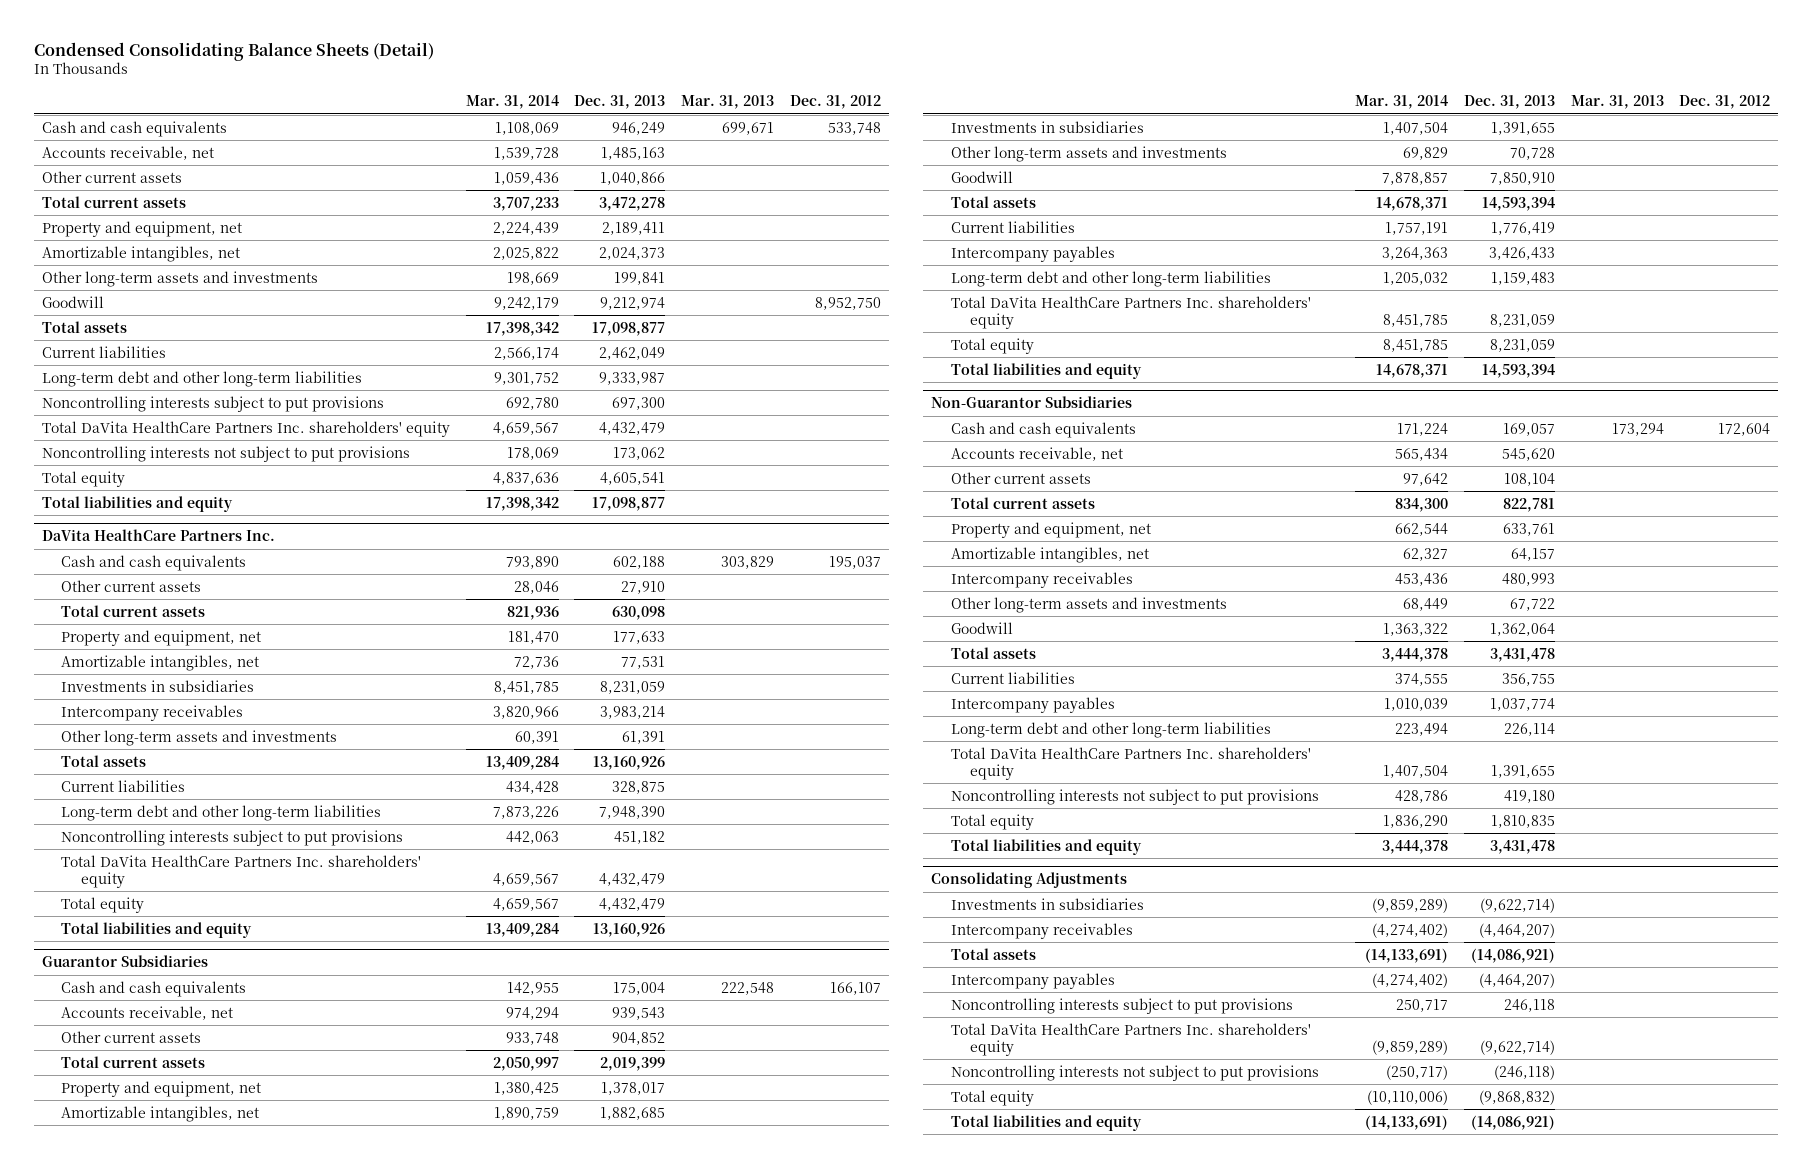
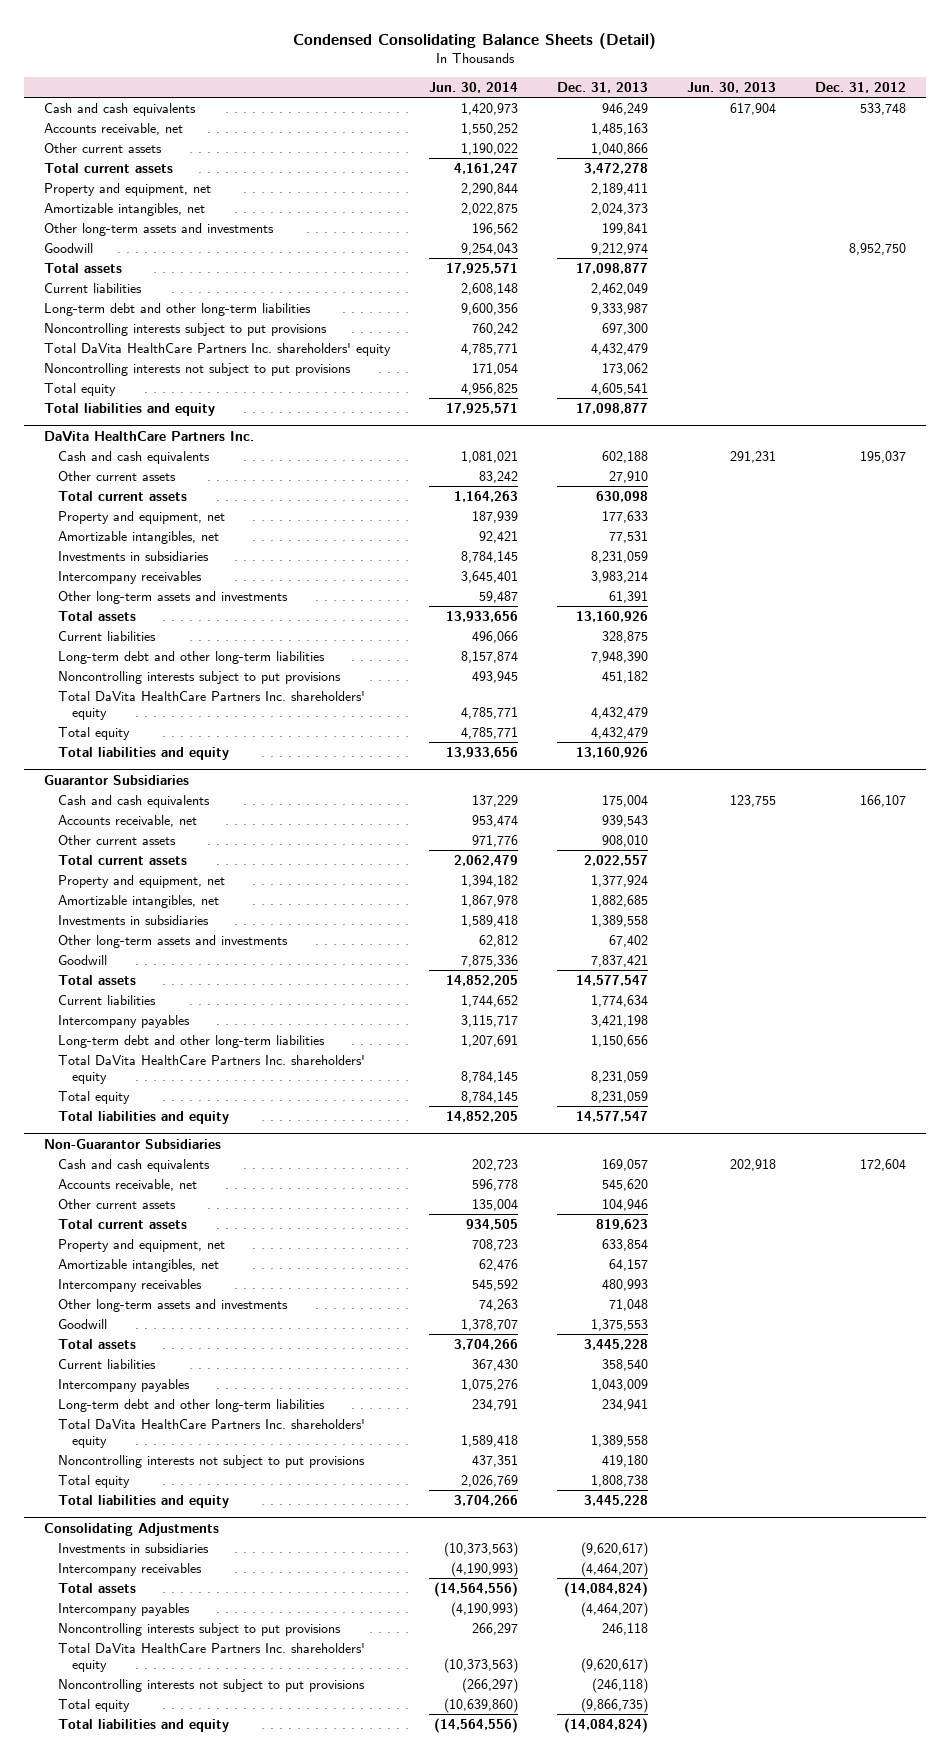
- | Mar. 31, 2014 | Dec. 31, 2013 | Mar. 31, 2013 | Dec. 31, 2012
+ | Jun. 30, 2014 | Dec. 31, 2013 | Jun. 30, 2013 | Dec. 31, 2012
@ Guarantor Subsidiaries
- Other current assets | 933,748 | 904,852 | |
- Total current assets | 2,050,997 | 2,019,399 | |
- Property and equipment, net | 1,380,425 | 1,378,017 | |
+ Other current assets | 971,776 | 908,010 | |
+ Total current assets | 2,062,479 | 2,022,557 | |
+ Property and equipment, net | 1,394,182 | 1,377,924 | |
- Investments in subsidiaries | 1,407,504 | 1,391,655 | |
- Other long-term assets and investments | 69,829 | 70,728 | |
- Goodwill | 7,878,857 | 7,850,910 | |
- Total assets | 14,678,371 | 14,593,394 | |
- Current liabilities | 1,757,191 | 1,776,419 | |
- Intercompany payables | 3,264,363 | 3,426,433 | |
- Long-term debt and other long-term liabilities | 1,205,032 | 1,159,483 | |
+ Investments in subsidiaries | 1,589,418 | 1,389,558 | |
+ Other long-term assets and investments | 62,812 | 67,402 | |
+ Goodwill | 7,875,336 | 7,837,421 | |
+ Total assets | 14,852,205 | 14,577,547 | |
+ Current liabilities | 1,744,652 | 1,774,634 | |
+ Intercompany payables | 3,115,717 | 3,421,198 | |
+ Long-term debt and other long-term liabilities | 1,207,691 | 1,150,656 | |
- Total liabilities and equity | 14,678,371 | 14,593,394 | |
+ Total liabilities and equity | 14,852,205 | 14,577,547 | |
@ Non-Guarantor Subsidiaries
- Other current assets | 97,642 | 108,104 | |
- Total current assets | 834,300 | 822,781 | |
- Property and equipment, net | 662,544 | 633,761 | |
+ Other current assets | 135,004 | 104,946 | |
+ Total current assets | 934,505 | 819,623 | |
+ Property and equipment, net | 708,723 | 633,854 | |
- Other long-term assets and investments | 68,449 | 67,722 | |
- Goodwill | 1,363,322 | 1,362,064 | |
- Total assets | 3,444,378 | 3,431,478 | |
- Current liabilities | 374,555 | 356,755 | |
- Intercompany payables | 1,010,039 | 1,037,774 | |
- Long-term debt and other long-term liabilities | 223,494 | 226,114 | |
- Total DaVita HealthCare Partners Inc. shareholders' equity | 1,407,504 | 1,391,655 | |
+ Other long-term assets and investments | 74,263 | 71,048 | |
+ Goodwill | 1,378,707 | 1,375,553 | |
+ Total assets | 3,704,266 | 3,445,228 | |
+ Current liabilities | 367,430 | 358,540 | |
+ Intercompany payables | 1,075,276 | 1,043,009 | |
+ Long-term debt and other long-term liabilities | 234,791 | 234,941 | |
+ Total DaVita HealthCare Partners Inc. shareholders' equity | 1,589,418 | 1,389,558 | |
- Total equity | 1,836,290 | 1,810,835 | |
- Total liabilities and equity | 3,444,378 | 3,431,478 | |
+ Total equity | 2,026,769 | 1,808,738 | |
+ Total liabilities and equity | 3,704,266 | 3,445,228 | |
@ Consolidating Adjustments
- Investments in subsidiaries | (9,859,289) | (9,622,714) | |
+ Investments in subsidiaries | (10,373,563) | (9,620,617) | |
- Total assets | (14,133,691) | (14,086,921) | |
+ Total assets | (14,564,556) | (14,084,824) | |
- Total DaVita HealthCare Partners Inc. shareholders' equity | (9,859,289) | (9,622,714) | |
+ Total DaVita HealthCare Partners Inc. shareholders' equity | (10,373,563) | (9,620,617) | |
- Total equity | (10,110,006) | (9,868,832) | |
- Total liabilities and equity | (14,133,691) | (14,086,921) | |
+ Total equity | (10,639,860) | (9,866,735) | |
+ Total liabilities and equity | (14,564,556) | (14,084,824) | |

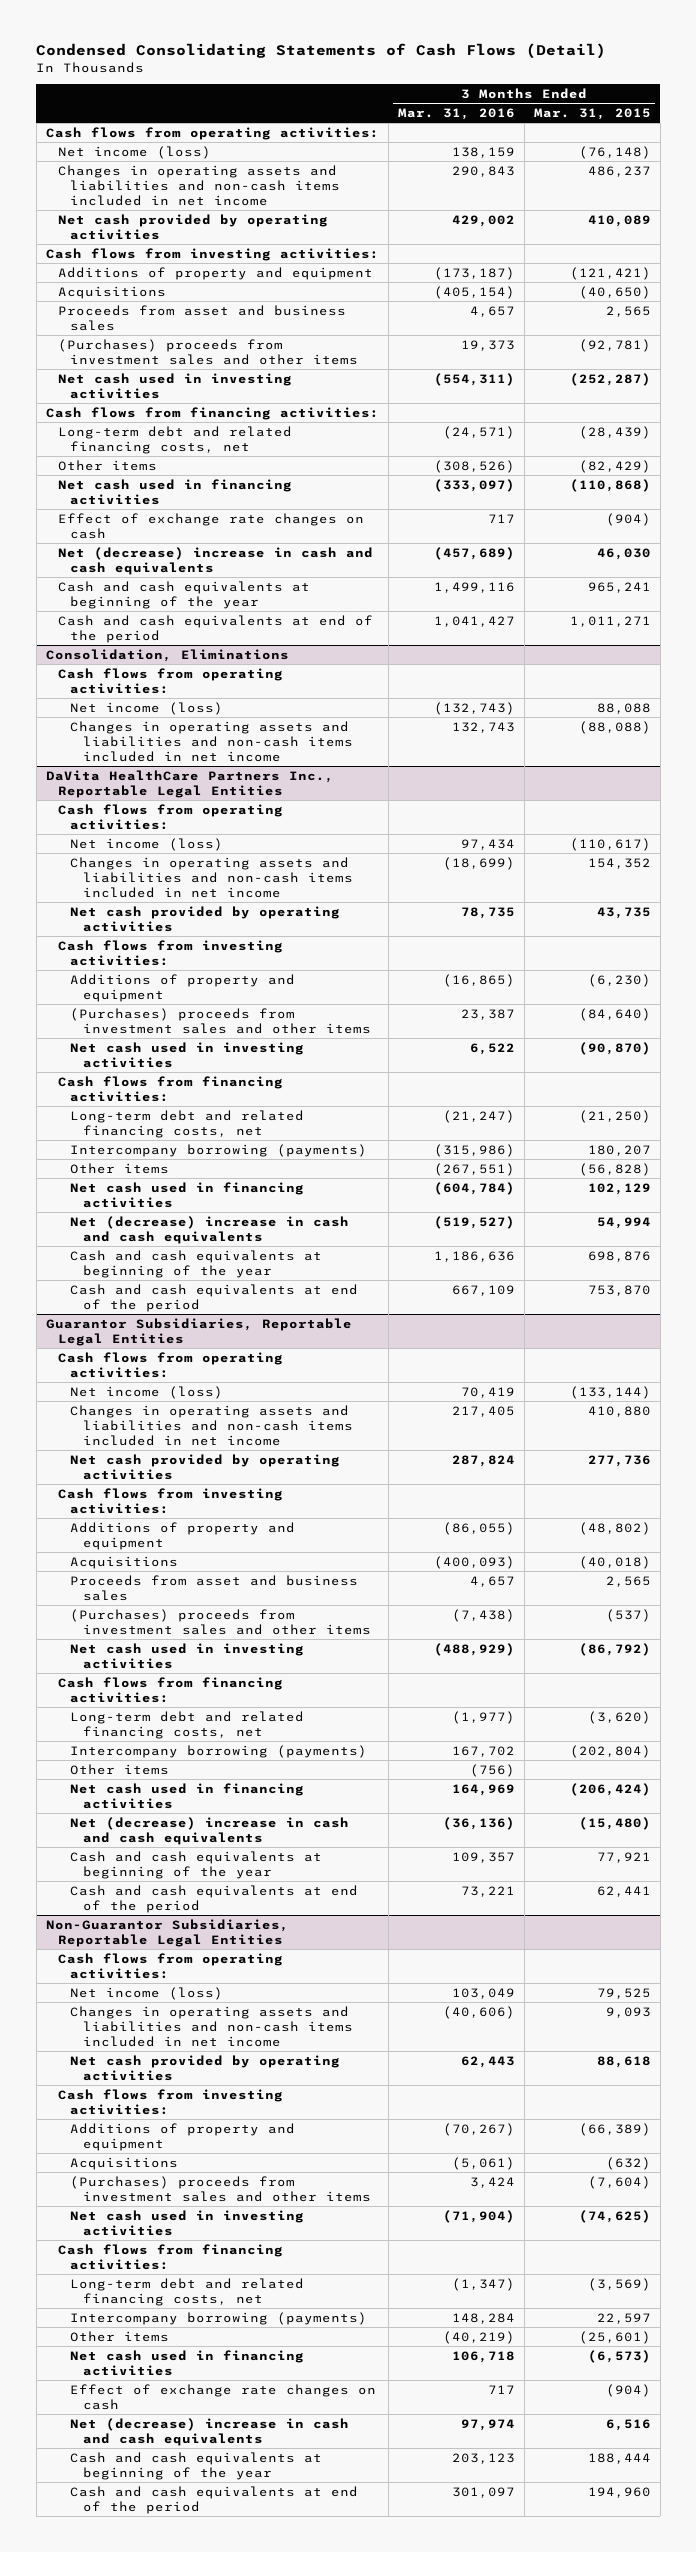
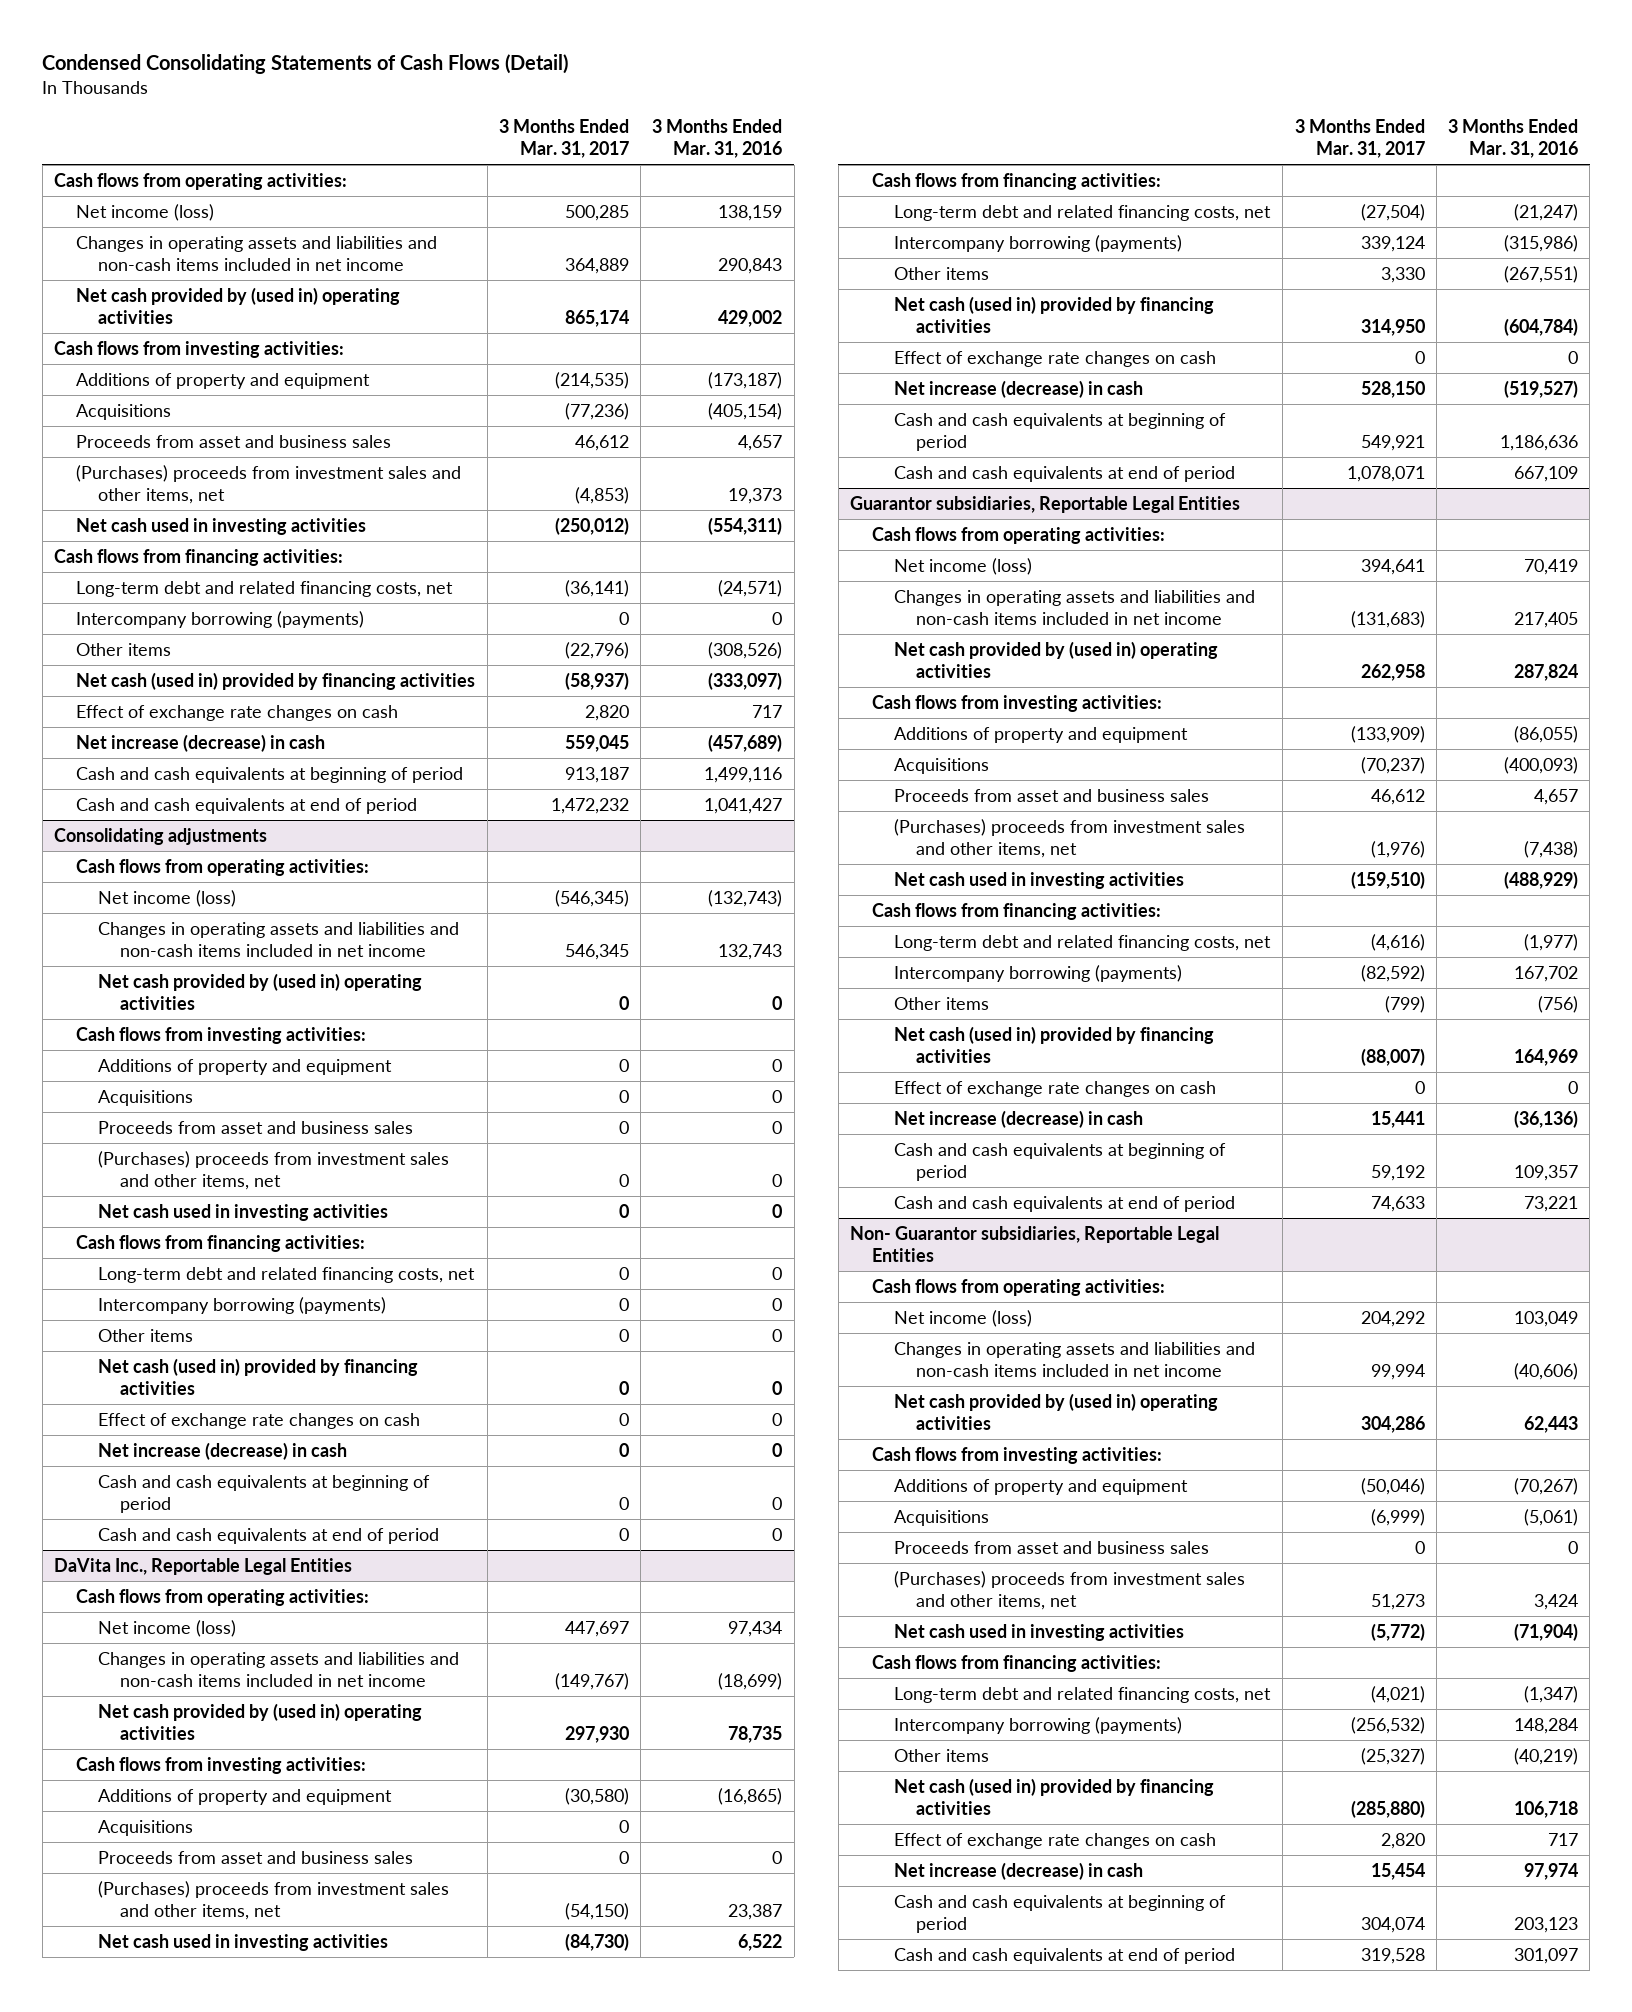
- | 3 Months Ended Mar. 31, 2016 | 3 Months Ended Mar. 31, 2015
+ | 3 Months Ended Mar. 31, 2017 | 3 Months Ended Mar. 31, 2016
- Net cash provided by operating activities | 429,002 | 410,089
+ Net cash provided by (used in) operating activities | 865,174 | 429,002
- (Purchases) proceeds from investment sales and other items | 19,373 | (92,781)
+ (Purchases) proceeds from investment sales and other items, net | (4,853) | 19,373
+ Intercompany borrowing (payments) | 0 | 0
- Net cash used in financing activities | (333,097) | (110,868)
+ Net cash (used in) provided by financing activities | (58,937) | (333,097)
- Net (decrease) increase in cash and cash equivalents | (457,689) | 46,030
- Cash and cash equivalents at beginning of the year | 1,499,116 | 965,241
- Cash and cash equivalents at end of the period | 1,041,427 | 1,011,271
- Consolidation, Eliminations
+ Net increase (decrease) in cash | 559,045 | (457,689)
+ Cash and cash equivalents at beginning of period | 913,187 | 1,499,116
+ Cash and cash equivalents at end of period | 1,472,232 | 1,041,427
+ Consolidating adjustments
- DaVita HealthCare Partners Inc., Reportable Legal Entities
+ Net cash provided by (used in) operating activities | 0 | 0
+ Cash flows from investing activities:
+ Additions of property and equipment | 0 | 0
+ Acquisitions | 0 | 0
+ Proceeds from asset and business sales | 0 | 0
+ (Purchases) proceeds from investment sales and other items, net | 0 | 0
+ Net cash used in investing activities | 0 | 0
+ Cash flows from financing activities:
+ Long-term debt and related financing costs, net | 0 | 0
+ Intercompany borrowing (payments) | 0 | 0
+ Other items | 0 | 0
+ Net cash (used in) provided by financing activities | 0 | 0
+ Effect of exchange rate changes on cash | 0 | 0
+ Net increase (decrease) in cash | 0 | 0
+ Cash and cash equivalents at beginning of period | 0 | 0
+ Cash and cash equivalents at end of period | 0 | 0
+ DaVita Inc., Reportable Legal Entities
- Net cash provided by operating activities | 78,735 | 43,735
+ Net cash provided by (used in) operating activities | 297,930 | 78,735
- (Purchases) proceeds from investment sales and other items | 23,387 | (84,640)
+ Acquisitions | 0 |
+ Proceeds from asset and business sales | 0 | 0
+ (Purchases) proceeds from investment sales and other items, net | (54,150) | 23,387
- Net cash used in financing activities | (604,784) | 102,129
- Net (decrease) increase in cash and cash equivalents | (519,527) | 54,994
- Cash and cash equivalents at beginning of the year | 1,186,636 | 698,876
- Cash and cash equivalents at end of the period | 667,109 | 753,870
- Guarantor Subsidiaries, Reportable Legal Entities
+ Net cash (used in) provided by financing activities | 314,950 | (604,784)
+ Effect of exchange rate changes on cash | 0 | 0
+ Net increase (decrease) in cash | 528,150 | (519,527)
+ Cash and cash equivalents at beginning of period | 549,921 | 1,186,636
+ Cash and cash equivalents at end of period | 1,078,071 | 667,109
+ Guarantor subsidiaries, Reportable Legal Entities
- Net cash provided by operating activities | 287,824 | 277,736
+ Net cash provided by (used in) operating activities | 262,958 | 287,824
- (Purchases) proceeds from investment sales and other items | (7,438) | (537)
+ (Purchases) proceeds from investment sales and other items, net | (1,976) | (7,438)
- Net cash used in financing activities | 164,969 | (206,424)
- Net (decrease) increase in cash and cash equivalents | (36,136) | (15,480)
- Cash and cash equivalents at beginning of the year | 109,357 | 77,921
- Cash and cash equivalents at end of the period | 73,221 | 62,441
- Non-Guarantor Subsidiaries, Reportable Legal Entities
+ Net cash (used in) provided by financing activities | (88,007) | 164,969
+ Effect of exchange rate changes on cash | 0 | 0
+ Net increase (decrease) in cash | 15,441 | (36,136)
+ Cash and cash equivalents at beginning of period | 59,192 | 109,357
+ Cash and cash equivalents at end of period | 74,633 | 73,221
+ Non- Guarantor subsidiaries, Reportable Legal Entities
- Net cash provided by operating activities | 62,443 | 88,618
+ Net cash provided by (used in) operating activities | 304,286 | 62,443
- (Purchases) proceeds from investment sales and other items | 3,424 | (7,604)
+ Proceeds from asset and business sales | 0 | 0
+ (Purchases) proceeds from investment sales and other items, net | 51,273 | 3,424
- Net cash used in financing activities | 106,718 | (6,573)
+ Net cash (used in) provided by financing activities | (285,880) | 106,718
- Net (decrease) increase in cash and cash equivalents | 97,974 | 6,516
- Cash and cash equivalents at beginning of the year | 203,123 | 188,444
- Cash and cash equivalents at end of the period | 301,097 | 194,960
+ Net increase (decrease) in cash | 15,454 | 97,974
+ Cash and cash equivalents at beginning of period | 304,074 | 203,123
+ Cash and cash equivalents at end of period | 319,528 | 301,097

